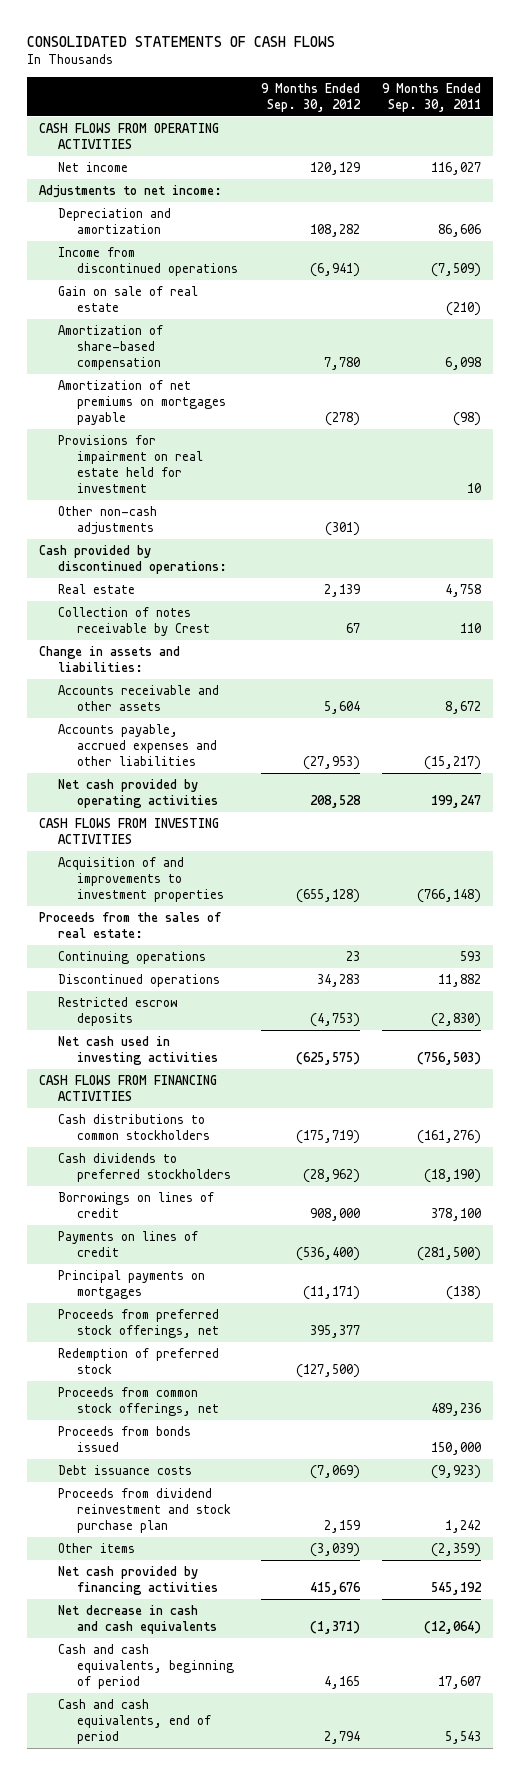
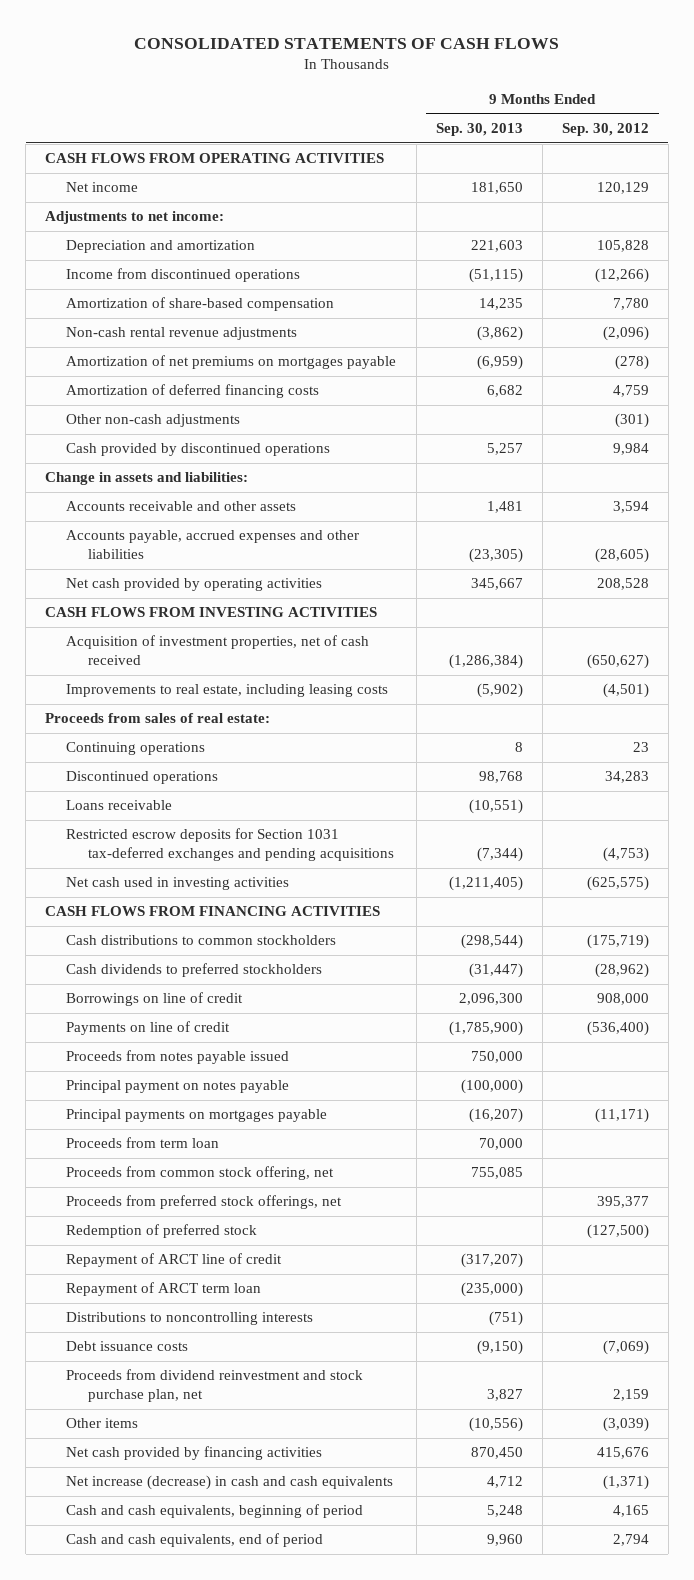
- | 9 Months Ended Sep. 30, 2012 | 9 Months Ended Sep. 30, 2011
+ | 9 Months Ended Sep. 30, 2013 | 9 Months Ended Sep. 30, 2012
- Depreciation and amortization | 108,282 | 86,606
- Income from discontinued operations | (6,941) | (7,509)
- Gain on sale of real estate | | (210)
+ Depreciation and amortization | 221,603 | 105,828
+ Income from discontinued operations | (51,115) | (12,266)
+ Non-cash rental revenue adjustments | (3,862) | (2,096)
- Provisions for impairment on real estate held for investment | | 10
+ Amortization of deferred financing costs | 6,682 | 4,759
- Cash provided by discontinued operations:
- Real estate | 2,139 | 4,758
- Collection of notes receivable by Crest | 67 | 110
+ Cash provided by discontinued operations | 5,257 | 9,984
- Accounts receivable and other assets | 5,604 | 8,672
- Accounts payable, accrued expenses and other liabilities | (27,953) | (15,217)
+ Accounts receivable and other assets | 1,481 | 3,594
+ Accounts payable, accrued expenses and other liabilities | (23,305) | (28,605)
- Acquisition of and improvements to investment properties | (655,128) | (766,148)
- Proceeds from the sales of real estate:
+ Acquisition of investment properties, net of cash received | (1,286,384) | (650,627)
+ Improvements to real estate, including leasing costs | (5,902) | (4,501)
+ Proceeds from sales of real estate:
- Restricted escrow deposits | (4,753) | (2,830)
+ Loans receivable | (10,551) |
+ Restricted escrow deposits for Section 1031 tax-deferred exchanges and pending acquisitions | (7,344) | (4,753)
- Borrowings on lines of credit | 908,000 | 378,100
- Payments on lines of credit | (536,400) | (281,500)
- Principal payments on mortgages | (11,171) | (138)
+ Borrowings on line of credit | 2,096,300 | 908,000
+ Payments on line of credit | (1,785,900) | (536,400)
+ Proceeds from notes payable issued | 750,000 |
+ Principal payment on notes payable | (100,000) |
+ Principal payments on mortgages payable | (16,207) | (11,171)
+ Proceeds from term loan | 70,000 |
+ Proceeds from common stock offering, net | 755,085 |
- Proceeds from common stock offerings, net | | 489,236
- Proceeds from bonds issued | | 150,000
+ Repayment of ARCT line of credit | (317,207) |
+ Repayment of ARCT term loan | (235,000) |
+ Distributions to noncontrolling interests | (751) |
- Proceeds from dividend reinvestment and stock purchase plan | 2,159 | 1,242
+ Proceeds from dividend reinvestment and stock purchase plan, net | 3,827 | 2,159
- Net decrease in cash and cash equivalents | (1,371) | (12,064)
+ Net increase (decrease) in cash and cash equivalents | 4,712 | (1,371)

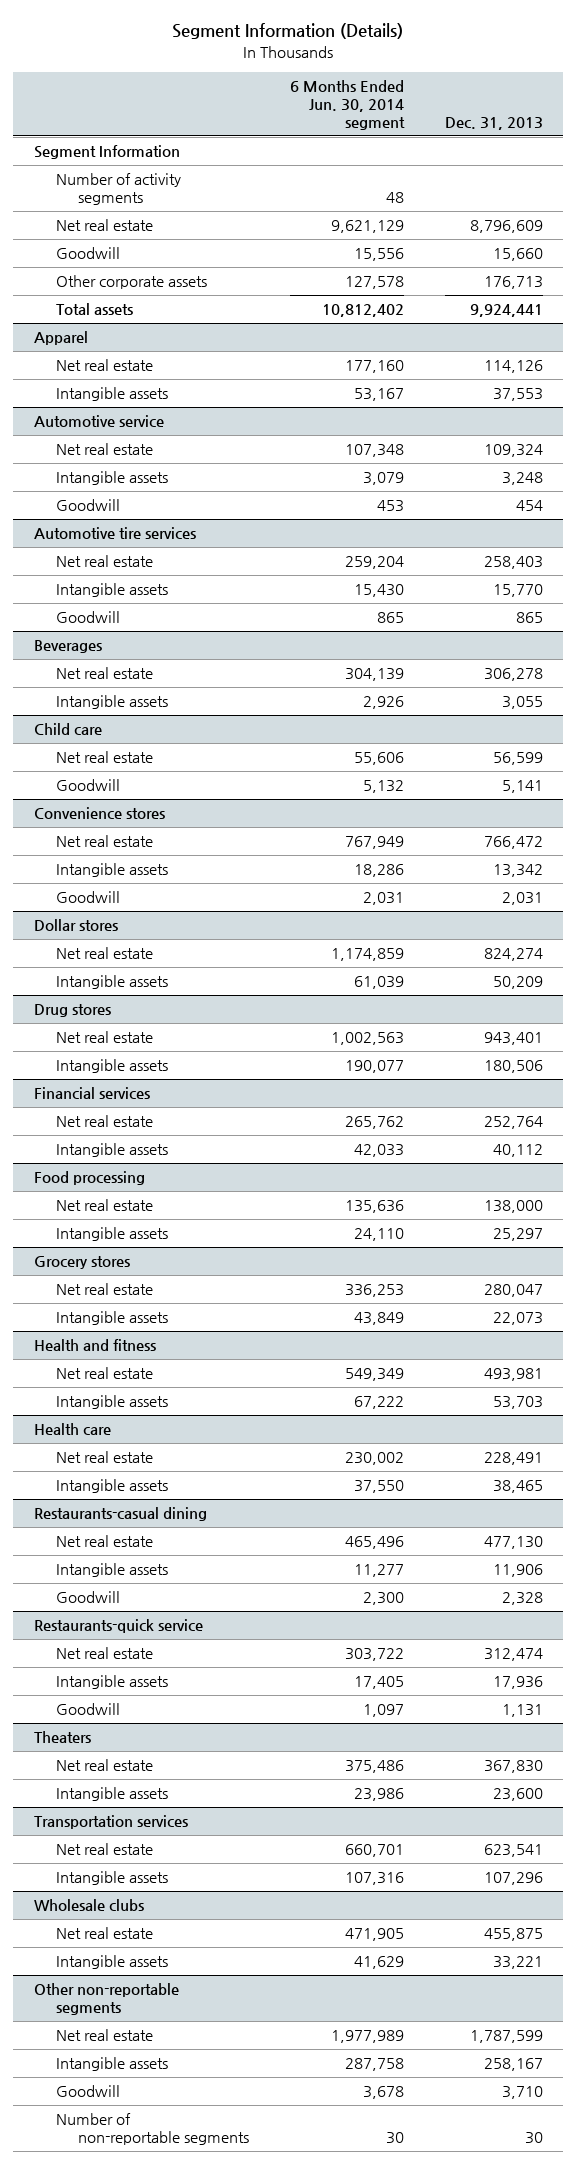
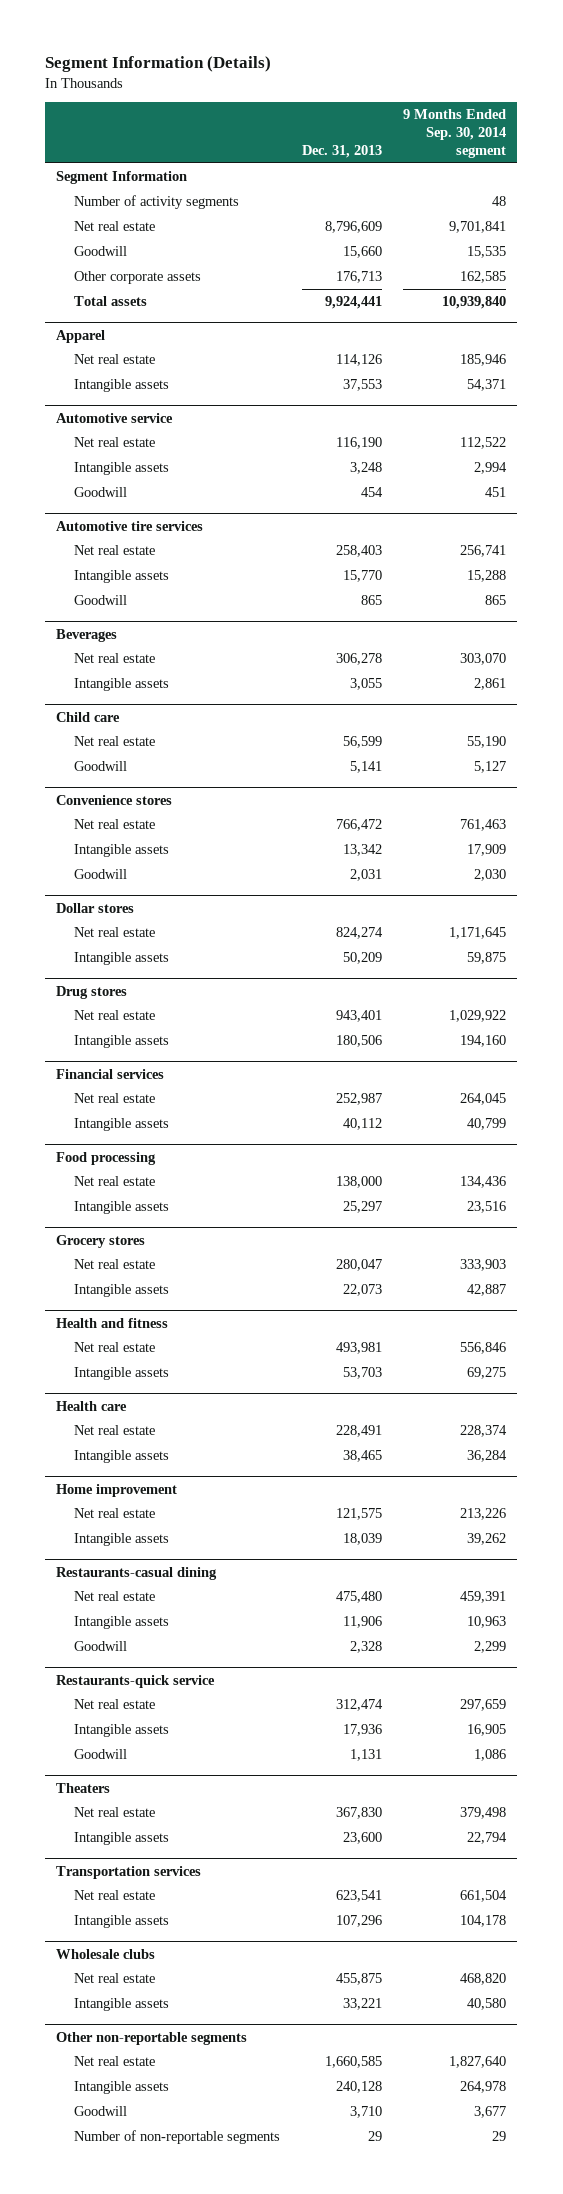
- | 6 Months Ended Jun. 30, 2014 segment | Dec. 31, 2013
+ | Dec. 31, 2013 | 9 Months Ended Sep. 30, 2014 segment
@ Automotive service
- Net real estate | 107,348 | 109,324
+ Net real estate | 116,190 | 112,522
@ Financial services
- Net real estate | 265,762 | 252,764
+ Net real estate | 252,987 | 264,045
+ Home improvement
+ Net real estate | 121,575 | 213,226
+ Intangible assets | 18,039 | 39,262
@ Restaurants-casual dining
- Net real estate | 465,496 | 477,130
+ Net real estate | 475,480 | 459,391
@ Other non-reportable segments
- Net real estate | 1,977,989 | 1,787,599
- Intangible assets | 287,758 | 258,167
+ Net real estate | 1,660,585 | 1,827,640
+ Intangible assets | 240,128 | 264,978
- Number of non-reportable segments | 30 | 30
+ Number of non-reportable segments | 29 | 29

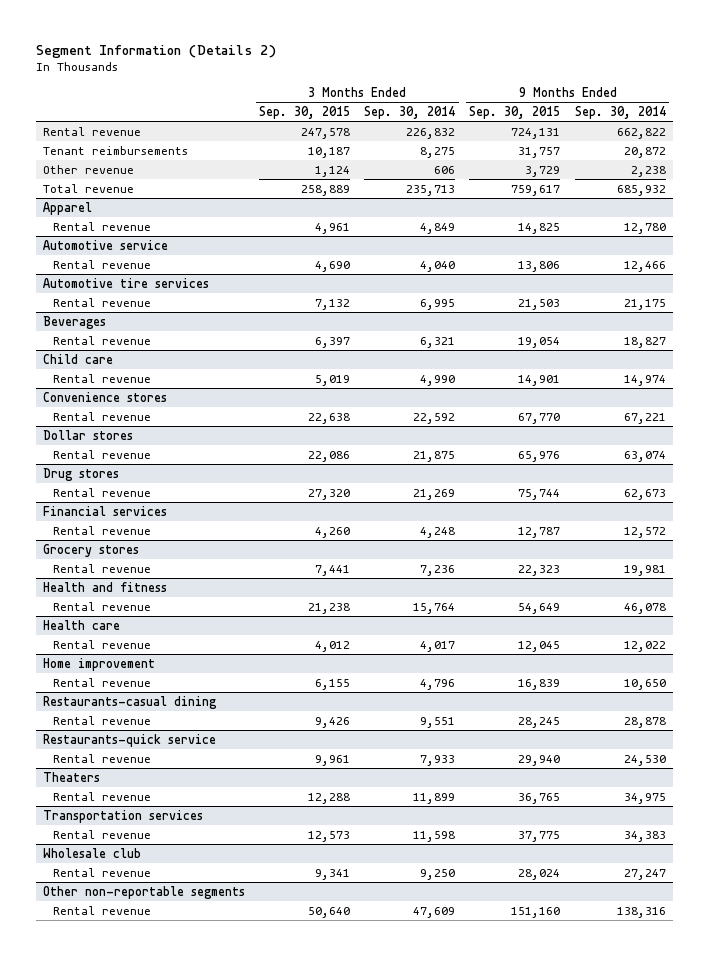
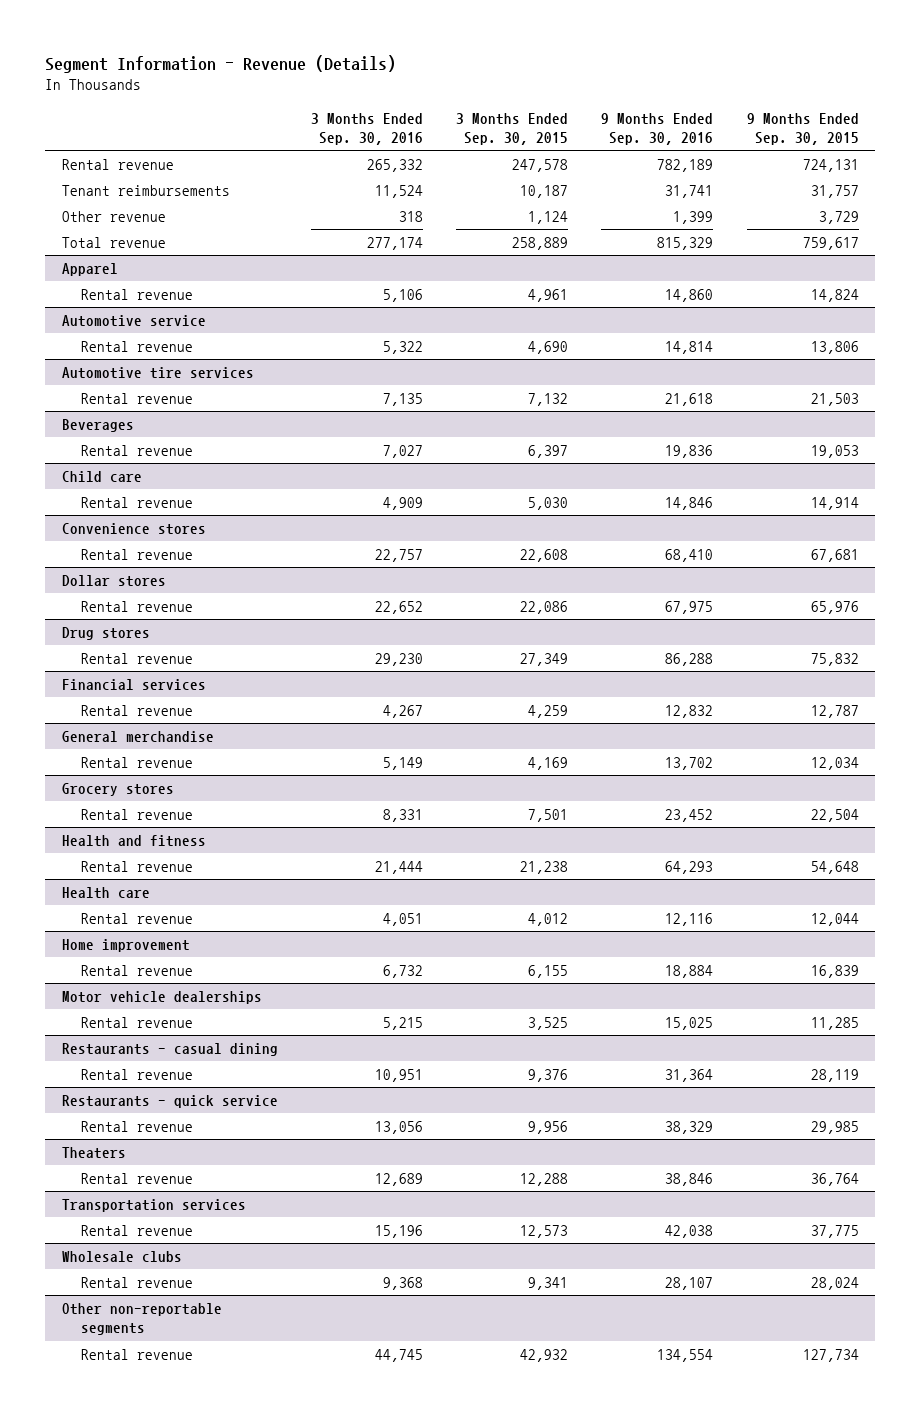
- Segment Information (Details 2)
+ Segment Information - Revenue (Details)
- | 3 Months Ended Sep. 30, 2015 | 3 Months Ended Sep. 30, 2014 | 9 Months Ended Sep. 30, 2015 | 9 Months Ended Sep. 30, 2014
+ | 3 Months Ended Sep. 30, 2016 | 3 Months Ended Sep. 30, 2015 | 9 Months Ended Sep. 30, 2016 | 9 Months Ended Sep. 30, 2015
@ Apparel
- Rental revenue | 4,961 | 4,849 | 14,825 | 12,780
+ Rental revenue | 5,106 | 4,961 | 14,860 | 14,824
@ Beverages
- Rental revenue | 6,397 | 6,321 | 19,054 | 18,827
+ Rental revenue | 7,027 | 6,397 | 19,836 | 19,053
@ Child care
- Rental revenue | 5,019 | 4,990 | 14,901 | 14,974
+ Rental revenue | 4,909 | 5,030 | 14,846 | 14,914
@ Convenience stores
- Rental revenue | 22,638 | 22,592 | 67,770 | 67,221
+ Rental revenue | 22,757 | 22,608 | 68,410 | 67,681
@ Drug stores
- Rental revenue | 27,320 | 21,269 | 75,744 | 62,673
+ Rental revenue | 29,230 | 27,349 | 86,288 | 75,832
@ Financial services
- Rental revenue | 4,260 | 4,248 | 12,787 | 12,572
+ Rental revenue | 4,267 | 4,259 | 12,832 | 12,787
+ General merchandise
+ Rental revenue | 5,149 | 4,169 | 13,702 | 12,034
@ Grocery stores
- Rental revenue | 7,441 | 7,236 | 22,323 | 19,981
+ Rental revenue | 8,331 | 7,501 | 23,452 | 22,504
@ Health and fitness
- Rental revenue | 21,238 | 15,764 | 54,649 | 46,078
+ Rental revenue | 21,444 | 21,238 | 64,293 | 54,648
@ Health care
- Rental revenue | 4,012 | 4,017 | 12,045 | 12,022
+ Rental revenue | 4,051 | 4,012 | 12,116 | 12,044
- Restaurants-casual dining
- Rental revenue | 9,426 | 9,551 | 28,245 | 28,878
- Restaurants-quick service
- Rental revenue | 9,961 | 7,933 | 29,940 | 24,530
+ Motor vehicle dealerships
+ Rental revenue | 5,215 | 3,525 | 15,025 | 11,285
+ Restaurants - casual dining
+ Rental revenue | 10,951 | 9,376 | 31,364 | 28,119
+ Restaurants - quick service
+ Rental revenue | 13,056 | 9,956 | 38,329 | 29,985
@ Theaters
- Rental revenue | 12,288 | 11,899 | 36,765 | 34,975
+ Rental revenue | 12,689 | 12,288 | 38,846 | 36,764
- Wholesale club
+ Wholesale clubs
@ Other non-reportable segments
- Rental revenue | 50,640 | 47,609 | 151,160 | 138,316
+ Rental revenue | 44,745 | 42,932 | 134,554 | 127,734

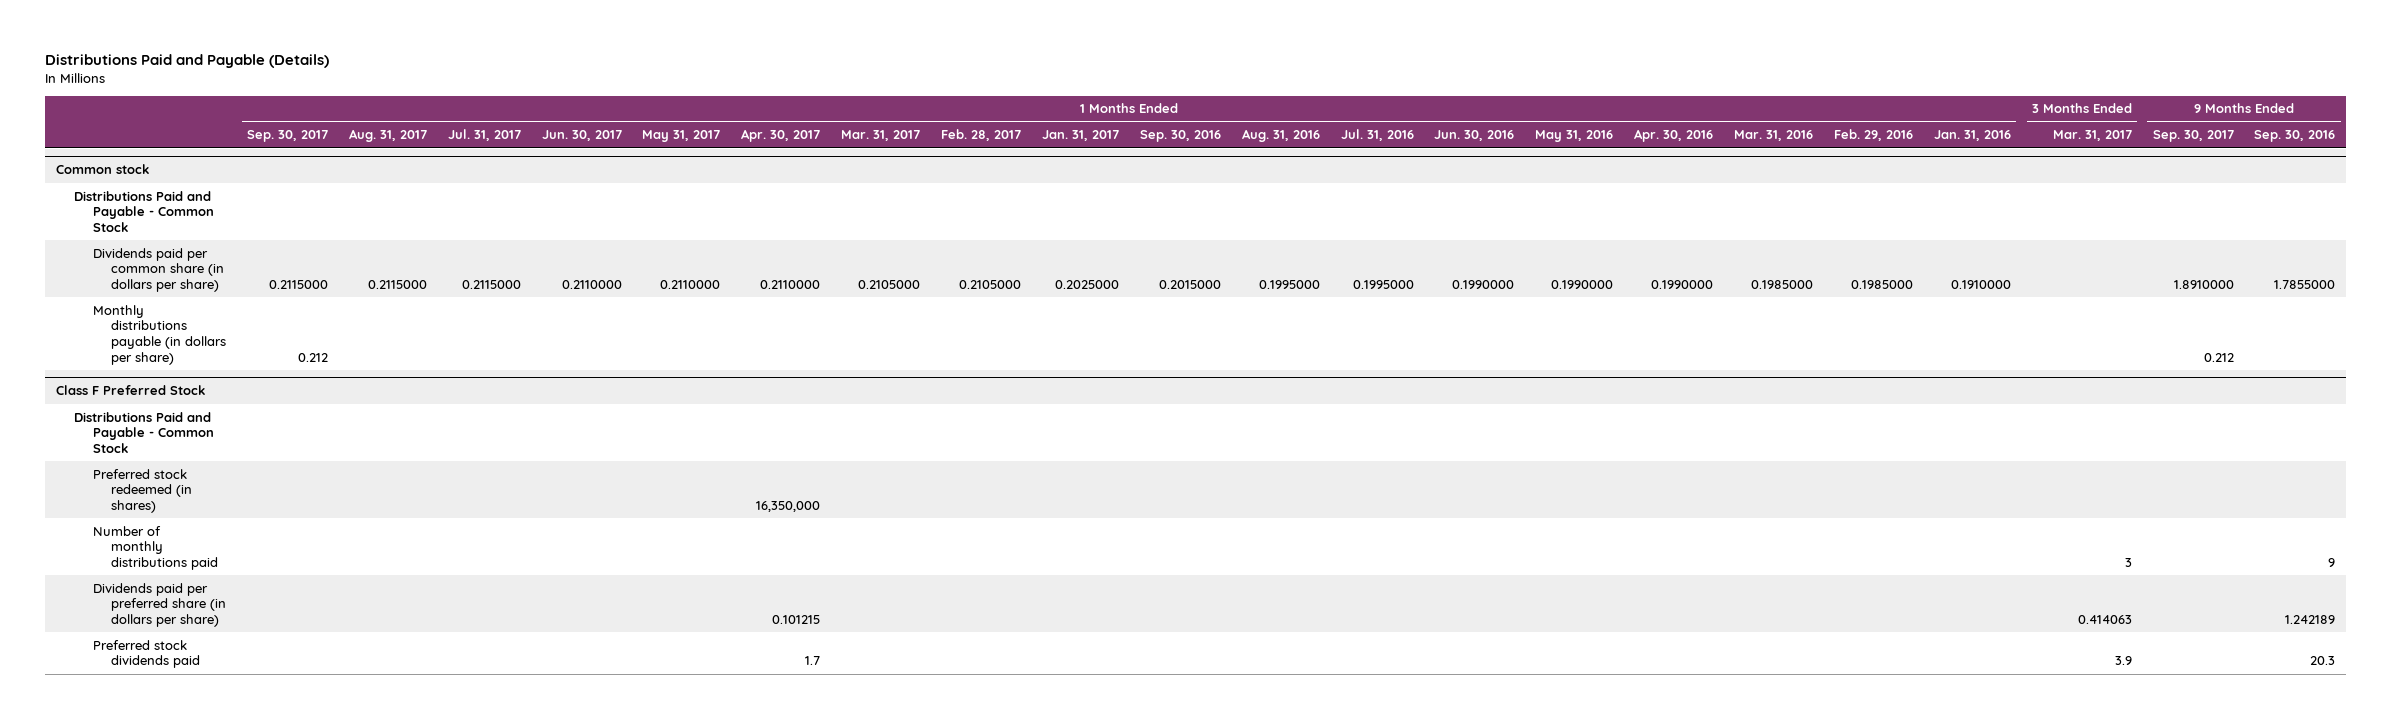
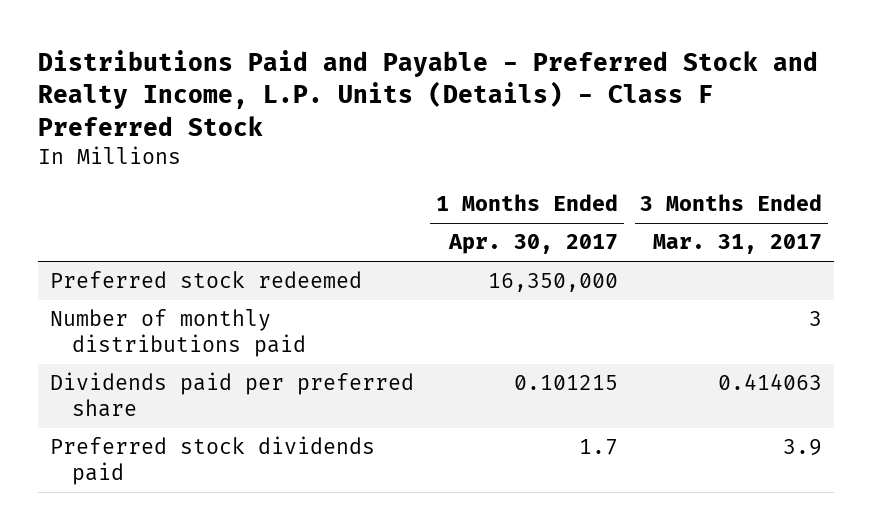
- Distributions Paid and Payable (Details)
+ Distributions Paid and Payable - Preferred Stock and Realty Income, L.P. Units (Details) - Class F Preferred Stock
- | 1 Months Ended Sep. 30, 2017 | 1 Months Ended Aug. 31, 2017 | 1 Months Ended Jul. 31, 2017 | 1 Months Ended Jun. 30, 2017 | 1 Months Ended May 31, 2017 | 1 Months Ended Apr. 30, 2017 | 1 Months Ended Mar. 31, 2017 | 1 Months Ended Feb. 28, 2017 | 1 Months Ended Jan. 31, 2017 | 1 Months Ended Sep. 30, 2016 | 1 Months Ended Aug. 31, 2016 | 1 Months Ended Jul. 31, 2016 | 1 Months Ended Jun. 30, 2016 | 1 Months Ended May 31, 2016 | 1 Months Ended Apr. 30, 2016 | 1 Months Ended Mar. 31, 2016 | 1 Months Ended Feb. 29, 2016 | 1 Months Ended Jan. 31, 2016 | 3 Months Ended Mar. 31, 2017 | 9 Months Ended Sep. 30, 2017 | 9 Months Ended Sep. 30, 2016
+ | 1 Months Ended Apr. 30, 2017 | 3 Months Ended Mar. 31, 2017
- Common stock
- Distributions Paid and Payable - Common Stock
- Dividends paid per common share (in dollars per share) | 0.2115000 | 0.2115000 | 0.2115000 | 0.2110000 | 0.2110000 | 0.2110000 | 0.2105000 | 0.2105000 | 0.2025000 | 0.2015000 | 0.1995000 | 0.1995000 | 0.1990000 | 0.1990000 | 0.1990000 | 0.1985000 | 0.1985000 | 0.1910000 | | 1.8910000 | 1.7855000
- Monthly distributions payable (in dollars per share) | 0.212 | | | | | | | | | | | | | | | | | | | 0.212 |
- Class F Preferred Stock
- Distributions Paid and Payable - Common Stock
- Preferred stock redeemed (in shares) | | | | | | 16,350,000 | | | | | | | | | | | | | | |
+ Preferred stock redeemed | 16,350,000 |
- Dividends paid per preferred share (in dollars per share) | | | | | | 0.101215 | | | | | | | | | | | | | 0.414063 | | 1.242189
+ Dividends paid per preferred share | 0.101215 | 0.414063

